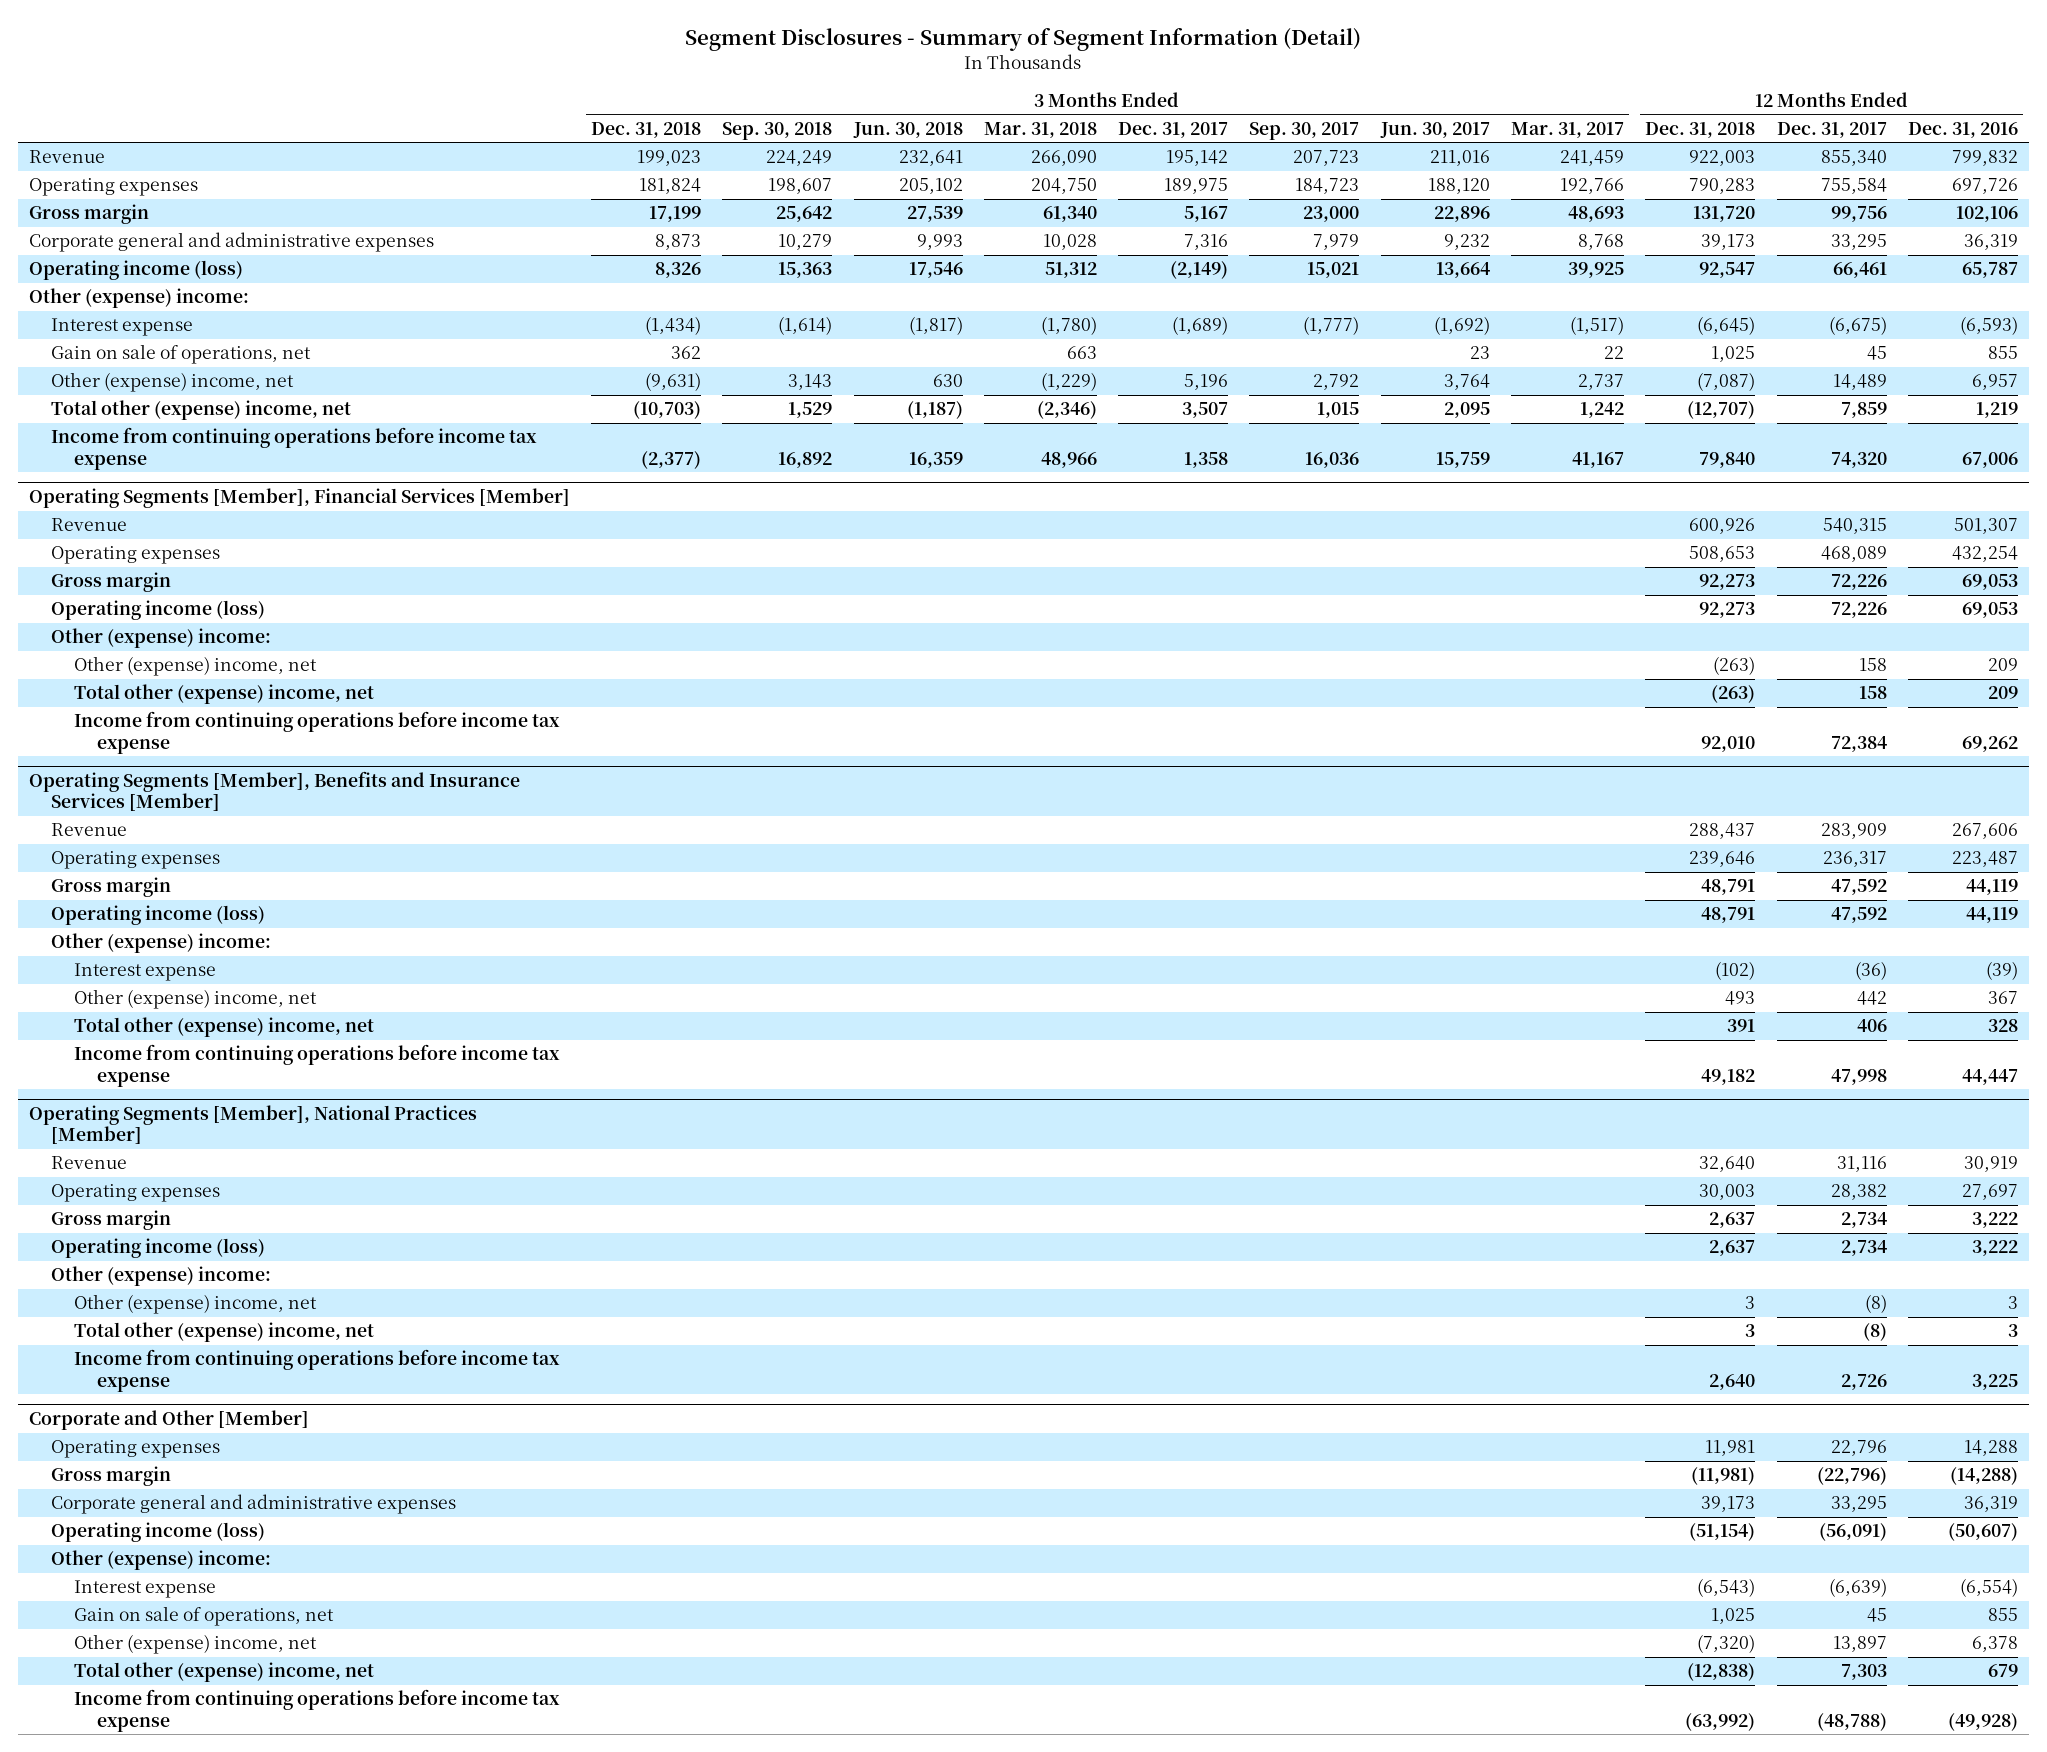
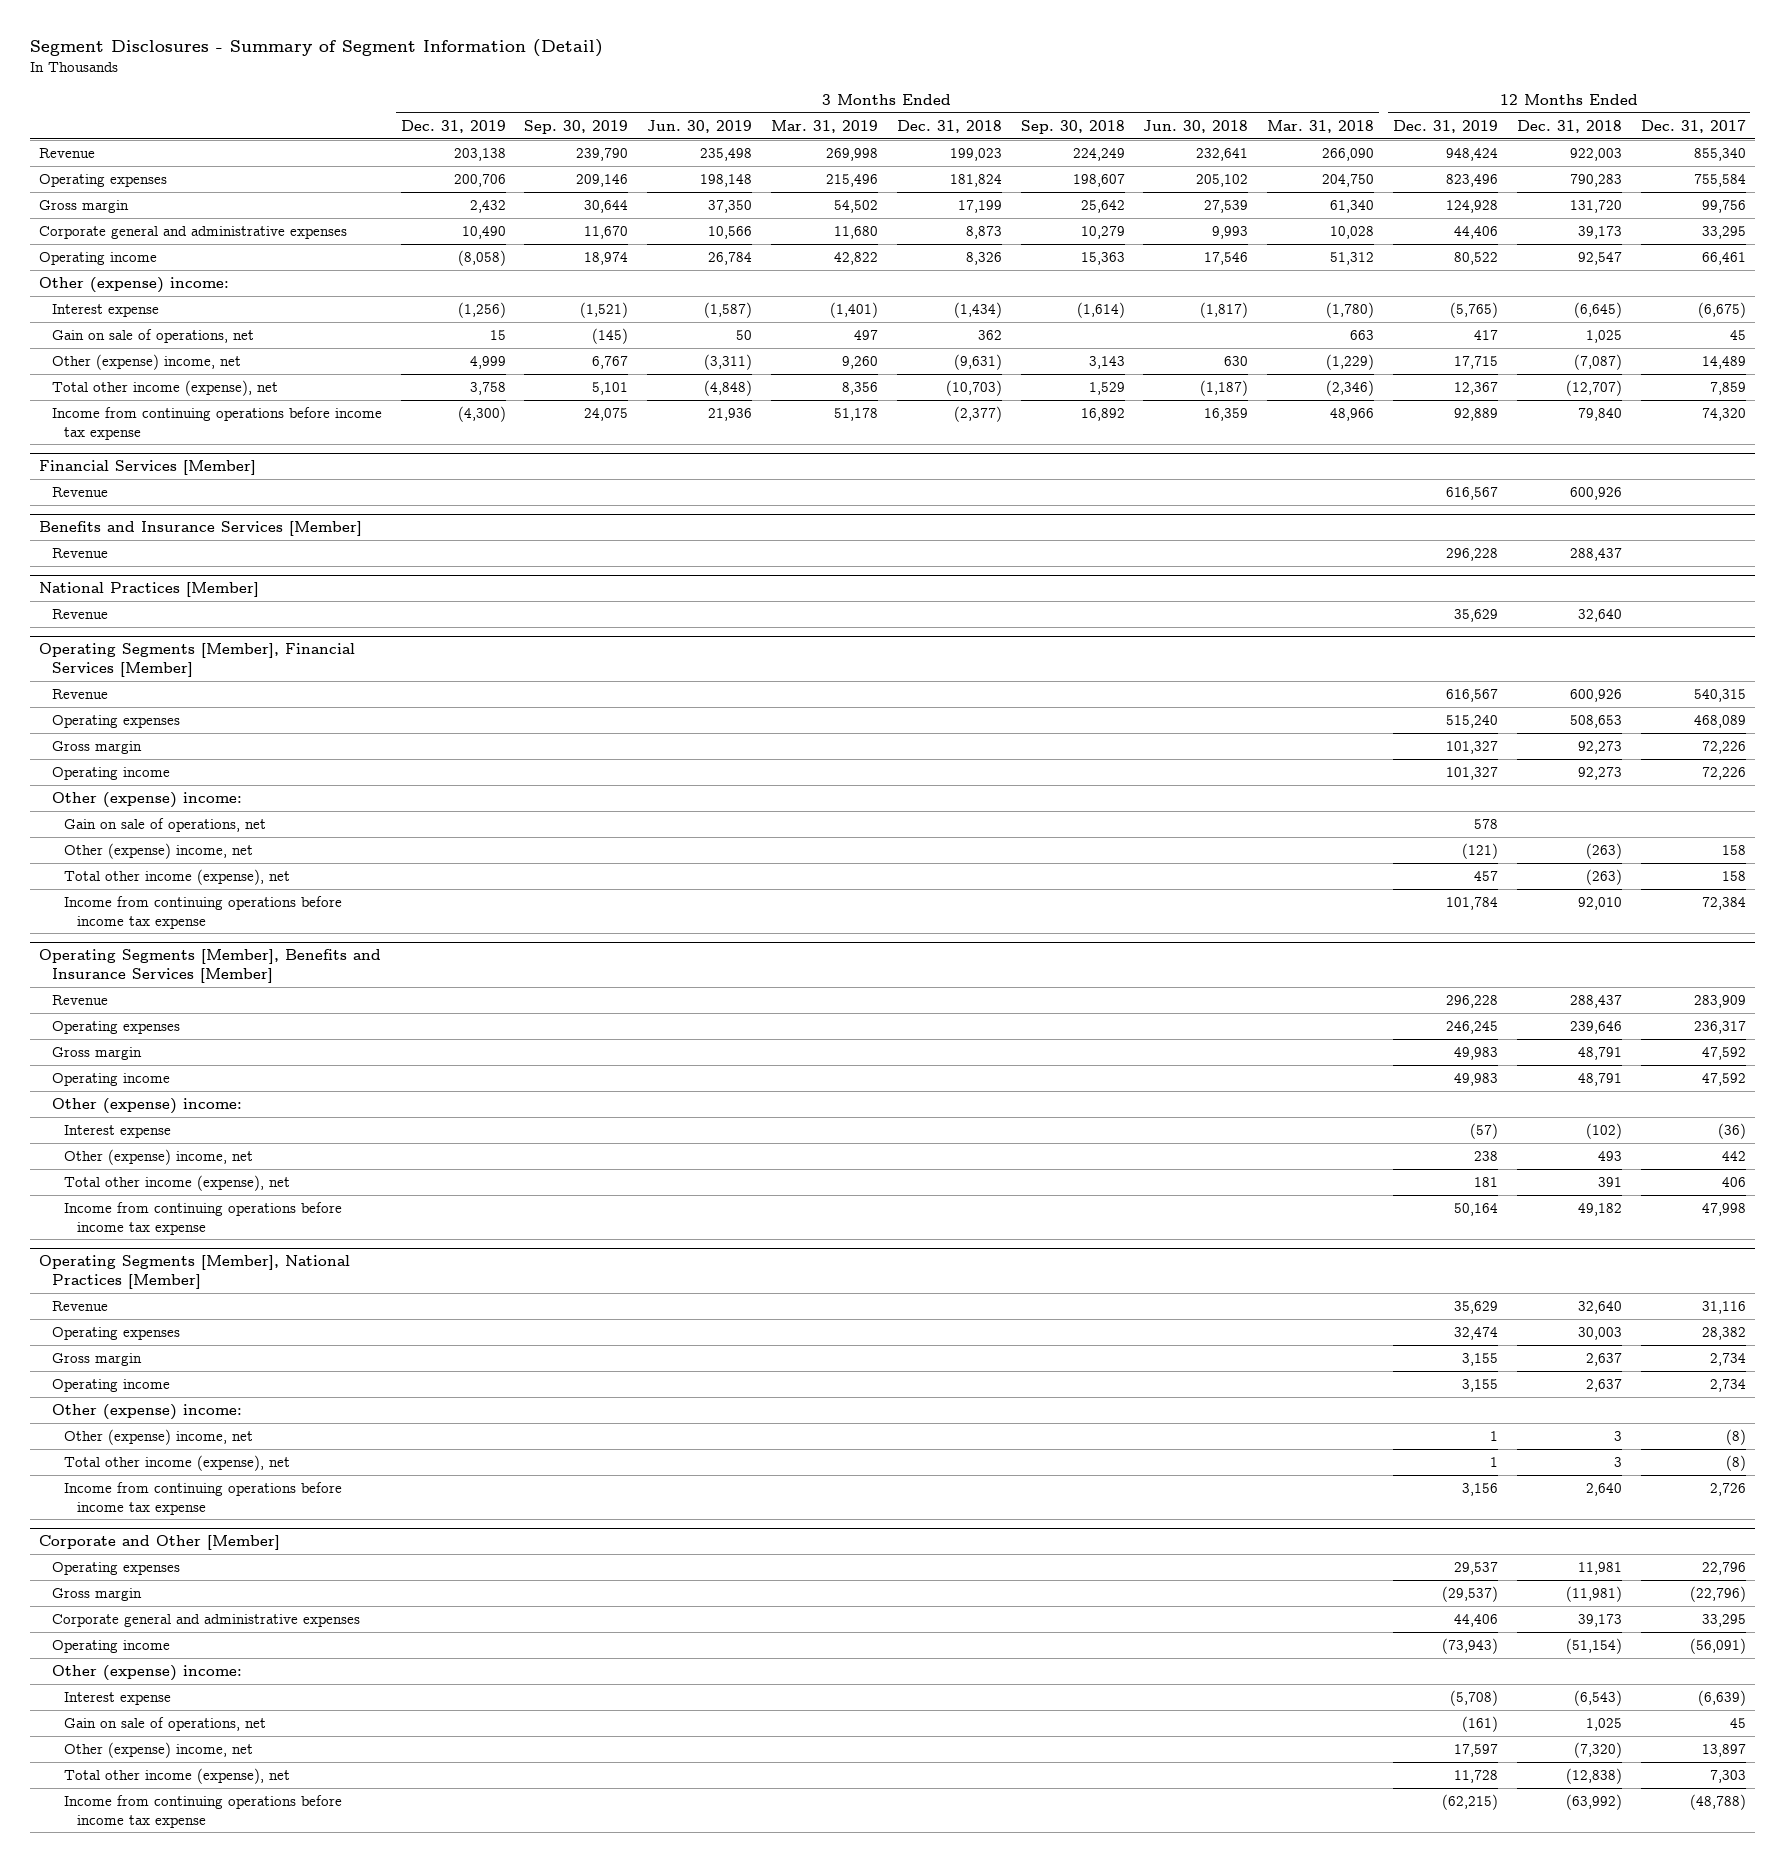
- | 3 Months Ended Dec. 31, 2018 | 3 Months Ended Sep. 30, 2018 | 3 Months Ended Jun. 30, 2018 | 3 Months Ended Mar. 31, 2018 | 3 Months Ended Dec. 31, 2017 | 3 Months Ended Sep. 30, 2017 | 3 Months Ended Jun. 30, 2017 | 3 Months Ended Mar. 31, 2017 | 12 Months Ended Dec. 31, 2018 | 12 Months Ended Dec. 31, 2017 | 12 Months Ended Dec. 31, 2016
+ | 3 Months Ended Dec. 31, 2019 | 3 Months Ended Sep. 30, 2019 | 3 Months Ended Jun. 30, 2019 | 3 Months Ended Mar. 31, 2019 | 3 Months Ended Dec. 31, 2018 | 3 Months Ended Sep. 30, 2018 | 3 Months Ended Jun. 30, 2018 | 3 Months Ended Mar. 31, 2018 | 12 Months Ended Dec. 31, 2019 | 12 Months Ended Dec. 31, 2018 | 12 Months Ended Dec. 31, 2017
- Operating income (loss) | 8,326 | 15,363 | 17,546 | 51,312 | (2,149) | 15,021 | 13,664 | 39,925 | 92,547 | 66,461 | 65,787
+ Operating income | (8,058) | 18,974 | 26,784 | 42,822 | 8,326 | 15,363 | 17,546 | 51,312 | 80,522 | 92,547 | 66,461
- Total other (expense) income, net | (10,703) | 1,529 | (1,187) | (2,346) | 3,507 | 1,015 | 2,095 | 1,242 | (12,707) | 7,859 | 1,219
+ Total other income (expense), net | 3,758 | 5,101 | (4,848) | 8,356 | (10,703) | 1,529 | (1,187) | (2,346) | 12,367 | (12,707) | 7,859
+ Financial Services [Member]
+ Revenue | | | | | | | | | 616,567 | 600,926 |
+ Benefits and Insurance Services [Member]
+ Revenue | | | | | | | | | 296,228 | 288,437 |
+ National Practices [Member]
+ Revenue | | | | | | | | | 35,629 | 32,640 |
@ Operating Segments [Member], Financial Services [Member]
- Operating income (loss) | | | | | | | | | 92,273 | 72,226 | 69,053
+ Operating income | | | | | | | | | 101,327 | 92,273 | 72,226
+ Gain on sale of operations, net | | | | | | | | | 578 | |
- Total other (expense) income, net | | | | | | | | | (263) | 158 | 209
+ Total other income (expense), net | | | | | | | | | 457 | (263) | 158
@ Operating Segments [Member], Benefits and Insurance Services [Member]
- Operating income (loss) | | | | | | | | | 48,791 | 47,592 | 44,119
+ Operating income | | | | | | | | | 49,983 | 48,791 | 47,592
- Total other (expense) income, net | | | | | | | | | 391 | 406 | 328
+ Total other income (expense), net | | | | | | | | | 181 | 391 | 406
@ Operating Segments [Member], National Practices [Member]
- Operating income (loss) | | | | | | | | | 2,637 | 2,734 | 3,222
+ Operating income | | | | | | | | | 3,155 | 2,637 | 2,734
- Total other (expense) income, net | | | | | | | | | 3 | (8) | 3
+ Total other income (expense), net | | | | | | | | | 1 | 3 | (8)
@ Corporate and Other [Member]
- Operating income (loss) | | | | | | | | | (51,154) | (56,091) | (50,607)
+ Operating income | | | | | | | | | (73,943) | (51,154) | (56,091)
- Total other (expense) income, net | | | | | | | | | (12,838) | 7,303 | 679
+ Total other income (expense), net | | | | | | | | | 11,728 | (12,838) | 7,303

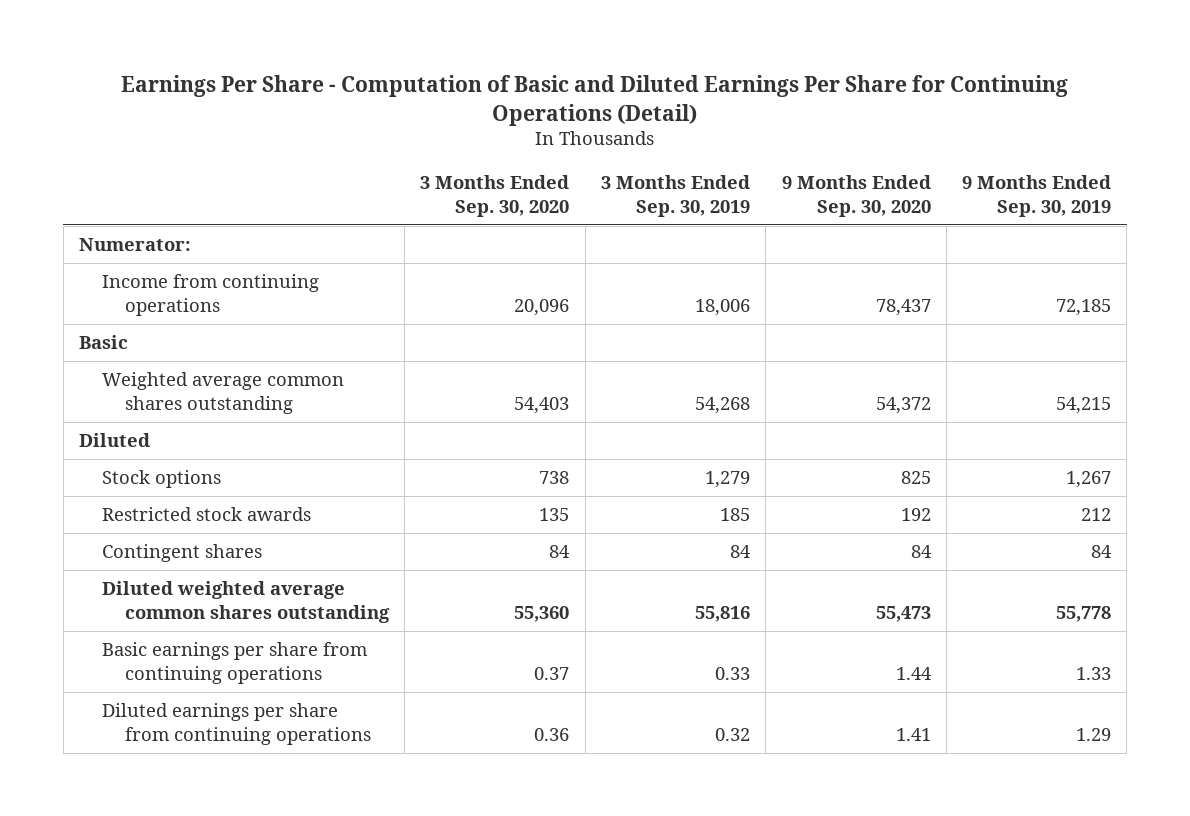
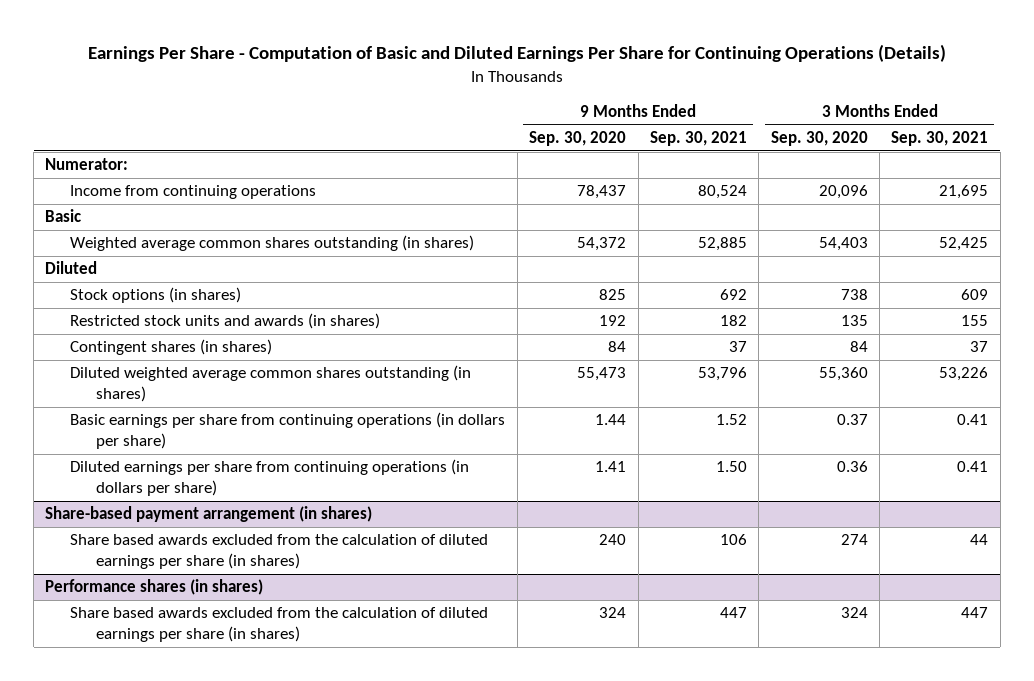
- Earnings Per Share - Computation of Basic and Diluted Earnings Per Share for Continuing Operations (Detail)
+ Earnings Per Share - Computation of Basic and Diluted Earnings Per Share for Continuing Operations (Details)
- | 3 Months Ended Sep. 30, 2020 | 3 Months Ended Sep. 30, 2019 | 9 Months Ended Sep. 30, 2020 | 9 Months Ended Sep. 30, 2019
+ | 9 Months Ended Sep. 30, 2020 | 9 Months Ended Sep. 30, 2021 | 3 Months Ended Sep. 30, 2020 | 3 Months Ended Sep. 30, 2021
- Weighted average common shares outstanding | 54,403 | 54,268 | 54,372 | 54,215
+ Weighted average common shares outstanding (in shares) | 54,372 | 52,885 | 54,403 | 52,425
- Stock options | 738 | 1,279 | 825 | 1,267
- Restricted stock awards | 135 | 185 | 192 | 212
- Contingent shares | 84 | 84 | 84 | 84
- Diluted weighted average common shares outstanding | 55,360 | 55,816 | 55,473 | 55,778
- Basic earnings per share from continuing operations | 0.37 | 0.33 | 1.44 | 1.33
- Diluted earnings per share from continuing operations | 0.36 | 0.32 | 1.41 | 1.29
+ Stock options (in shares) | 825 | 692 | 738 | 609
+ Restricted stock units and awards (in shares) | 192 | 182 | 135 | 155
+ Contingent shares (in shares) | 84 | 37 | 84 | 37
+ Diluted weighted average common shares outstanding (in shares) | 55,473 | 53,796 | 55,360 | 53,226
+ Basic earnings per share from continuing operations (in dollars per share) | 1.44 | 1.52 | 0.37 | 0.41
+ Diluted earnings per share from continuing operations (in dollars per share) | 1.41 | 1.50 | 0.36 | 0.41
+ Share-based payment arrangement (in shares)
+ Share based awards excluded from the calculation of diluted earnings per share (in shares) | 240 | 106 | 274 | 44
+ Performance shares (in shares)
+ Share based awards excluded from the calculation of diluted earnings per share (in shares) | 324 | 447 | 324 | 447

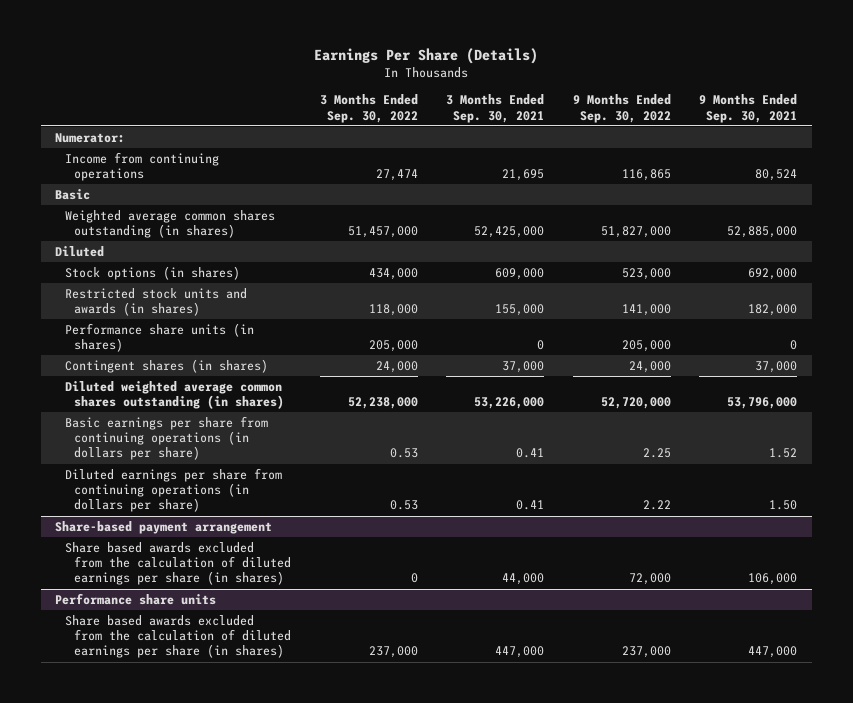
- Earnings Per Share - Computation of Basic and Diluted Earnings Per Share for Continuing Operations (Details)
+ Earnings Per Share (Details)
- | 9 Months Ended Sep. 30, 2020 | 9 Months Ended Sep. 30, 2021 | 3 Months Ended Sep. 30, 2020 | 3 Months Ended Sep. 30, 2021
+ | 3 Months Ended Sep. 30, 2022 | 3 Months Ended Sep. 30, 2021 | 9 Months Ended Sep. 30, 2022 | 9 Months Ended Sep. 30, 2021
- Weighted average common shares outstanding (in shares) | 54,372 | 52,885 | 54,403 | 52,425
+ Weighted average common shares outstanding (in shares) | 51,457,000 | 52,425,000 | 51,827,000 | 52,885,000
- Stock options (in shares) | 825 | 692 | 738 | 609
- Restricted stock units and awards (in shares) | 192 | 182 | 135 | 155
- Contingent shares (in shares) | 84 | 37 | 84 | 37
- Diluted weighted average common shares outstanding (in shares) | 55,473 | 53,796 | 55,360 | 53,226
+ Stock options (in shares) | 434,000 | 609,000 | 523,000 | 692,000
+ Restricted stock units and awards (in shares) | 118,000 | 155,000 | 141,000 | 182,000
+ Performance share units (in shares) | 205,000 | 0 | 205,000 | 0
+ Contingent shares (in shares) | 24,000 | 37,000 | 24,000 | 37,000
+ Diluted weighted average common shares outstanding (in shares) | 52,238,000 | 53,226,000 | 52,720,000 | 53,796,000
- Share-based payment arrangement (in shares)
- Share based awards excluded from the calculation of diluted earnings per share (in shares) | 240 | 106 | 274 | 44
- Performance shares (in shares)
- Share based awards excluded from the calculation of diluted earnings per share (in shares) | 324 | 447 | 324 | 447
+ Share-based payment arrangement
+ Share based awards excluded from the calculation of diluted earnings per share (in shares) | 0 | 44,000 | 72,000 | 106,000
+ Performance share units
+ Share based awards excluded from the calculation of diluted earnings per share (in shares) | 237,000 | 447,000 | 237,000 | 447,000

